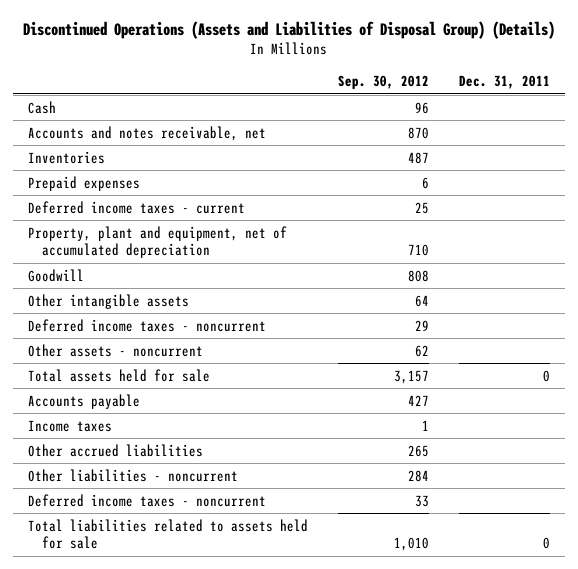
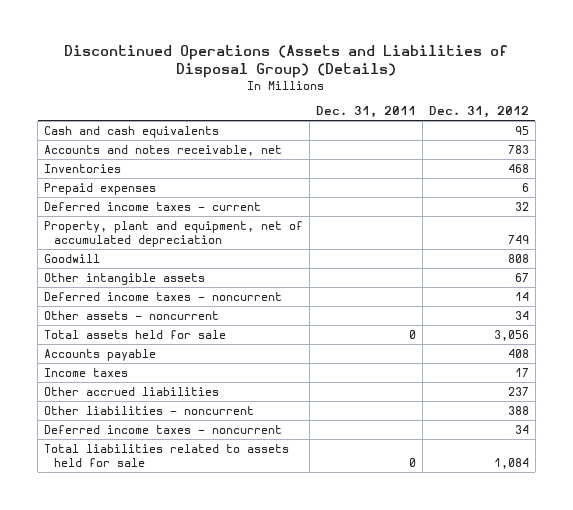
- | Sep. 30, 2012 | Dec. 31, 2011
+ | Dec. 31, 2011 | Dec. 31, 2012
- Cash | 96 |
+ Cash and cash equivalents | | 95

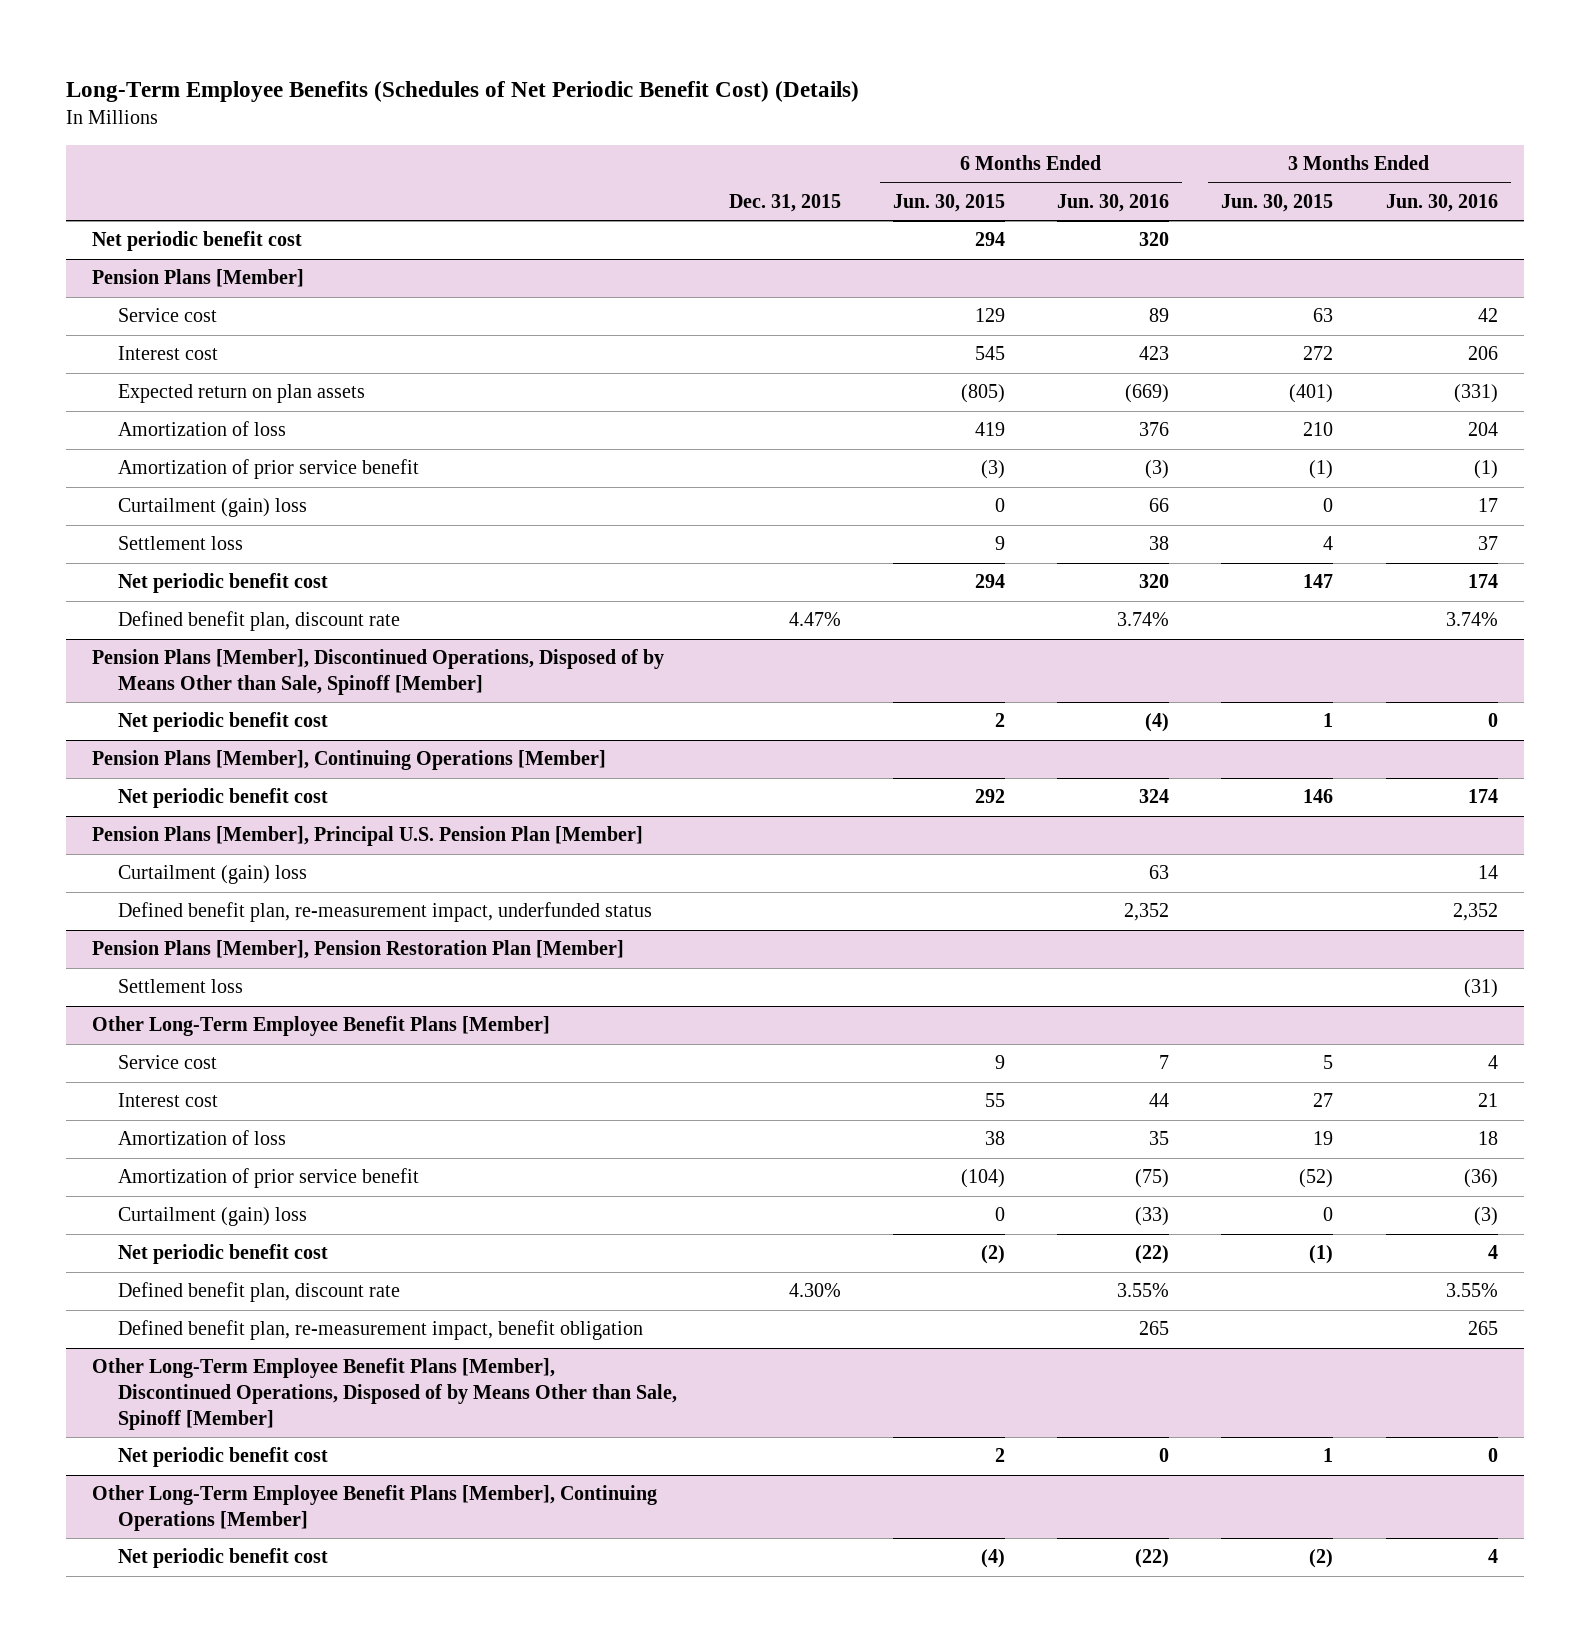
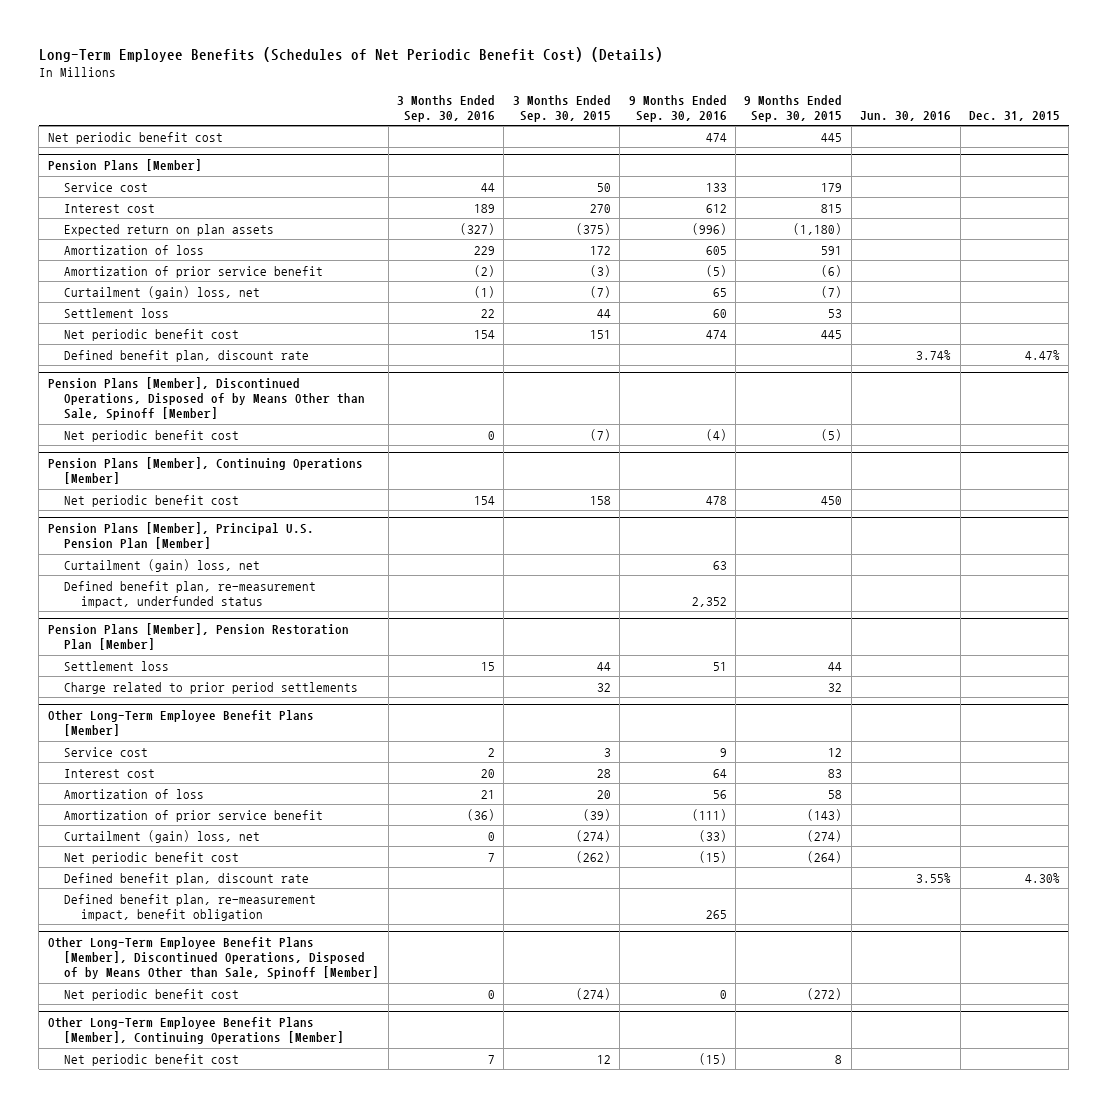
- | Dec. 31, 2015 | 6 Months Ended Jun. 30, 2015 | 6 Months Ended Jun. 30, 2016 | 3 Months Ended Jun. 30, 2015 | 3 Months Ended Jun. 30, 2016
+ | 3 Months Ended Sep. 30, 2016 | 3 Months Ended Sep. 30, 2015 | 9 Months Ended Sep. 30, 2016 | 9 Months Ended Sep. 30, 2015 | Jun. 30, 2016 | Dec. 31, 2015
@ Pension Plans [Member]
- Curtailment (gain) loss | | 0 | 66 | 0 | 17
+ Curtailment (gain) loss, net | (1) | (7) | 65 | (7) | |
@ Pension Plans [Member], Principal U.S. Pension Plan [Member]
- Curtailment (gain) loss | | | 63 | | 14
+ Curtailment (gain) loss, net | | | 63 | | |
@ Pension Plans [Member], Pension Restoration Plan [Member]
+ Charge related to prior period settlements | | 32 | | 32 | |
@ Other Long-Term Employee Benefit Plans [Member]
- Curtailment (gain) loss | | 0 | (33) | 0 | (3)
+ Curtailment (gain) loss, net | 0 | (274) | (33) | (274) | |

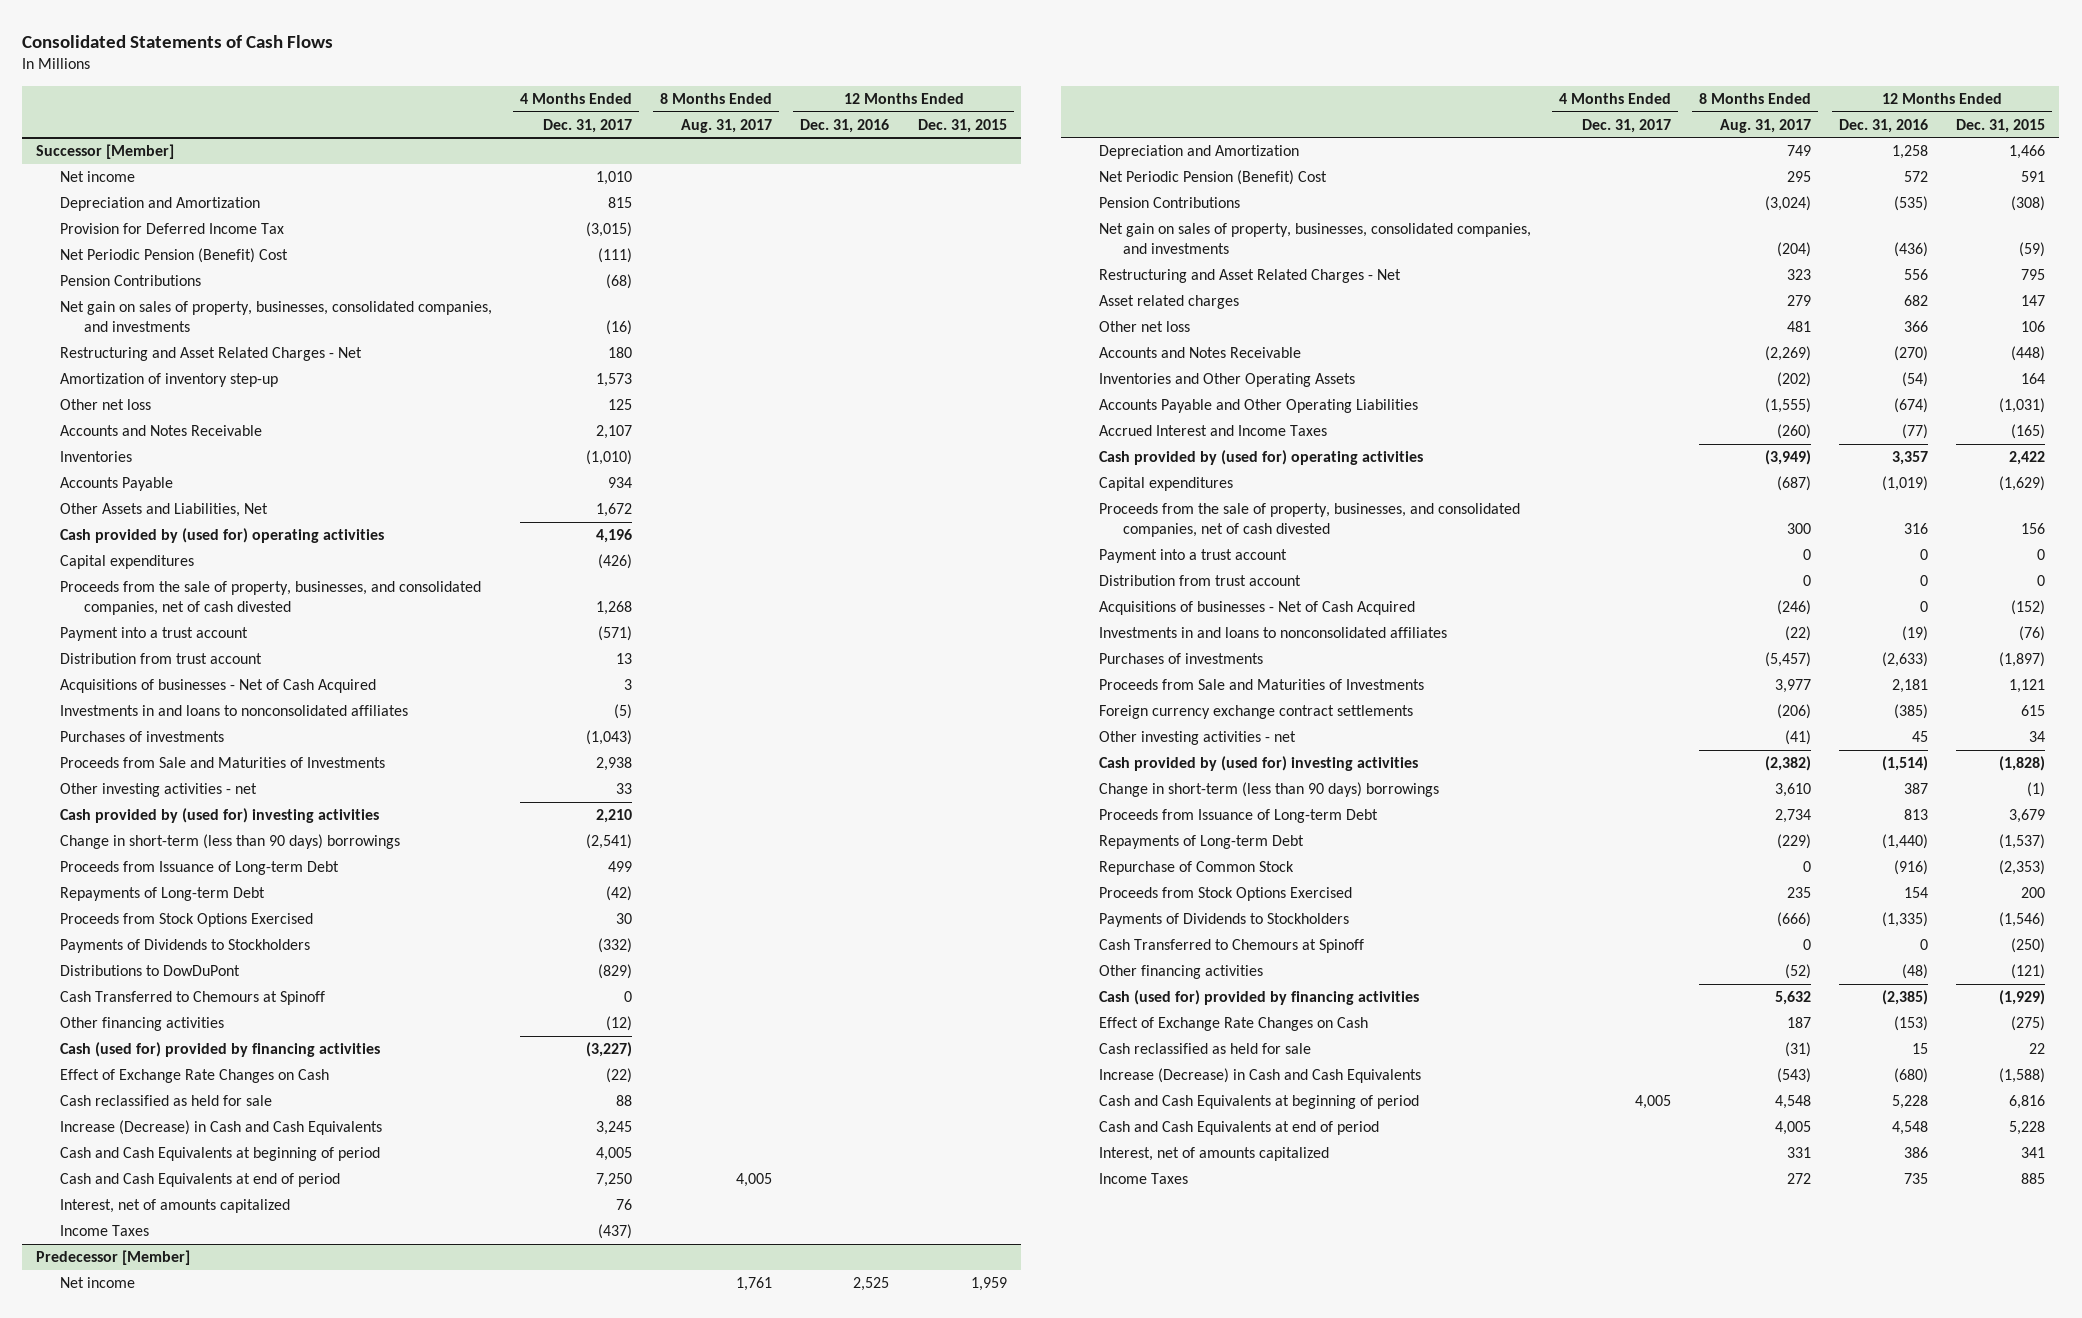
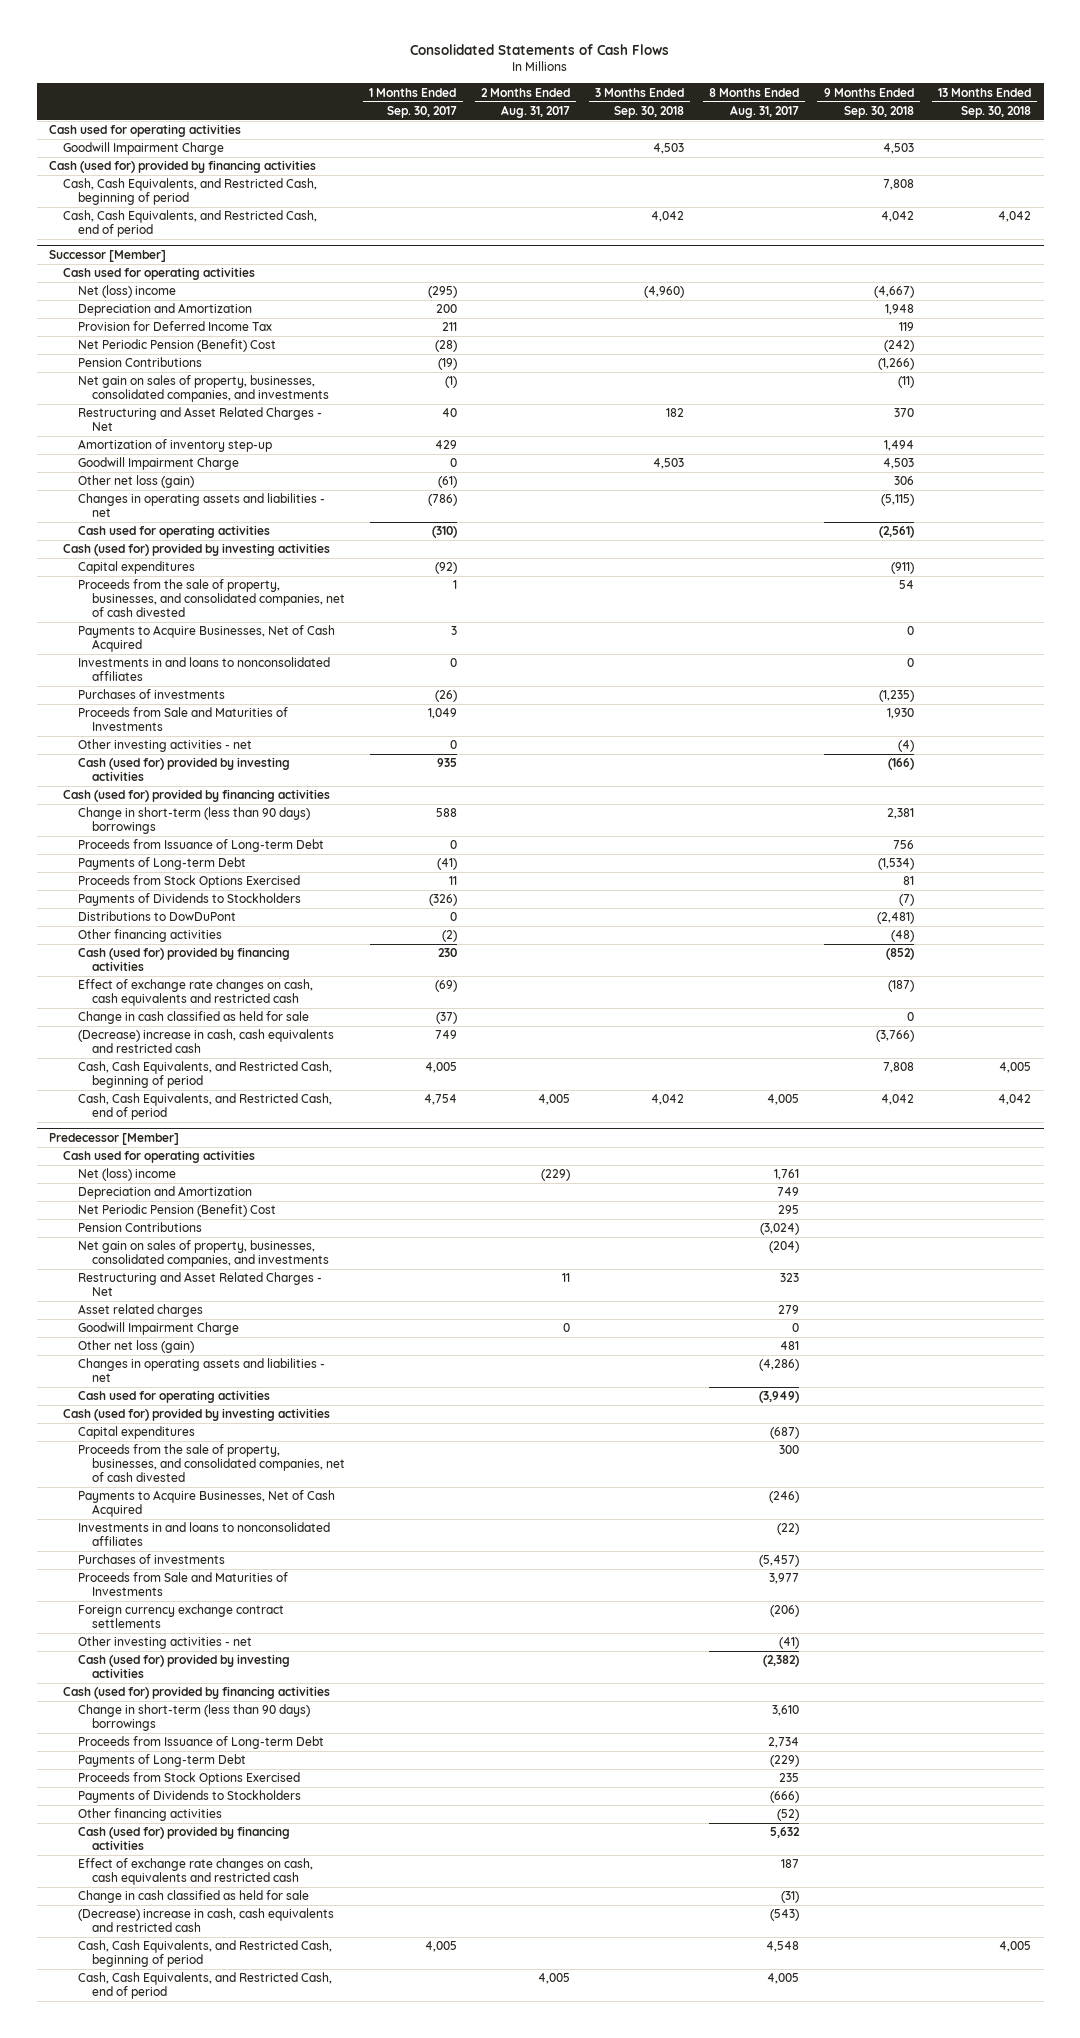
- | 4 Months Ended Dec. 31, 2017 | 8 Months Ended Aug. 31, 2017 | 12 Months Ended Dec. 31, 2016 | 12 Months Ended Dec. 31, 2015
+ | 1 Months Ended Sep. 30, 2017 | 2 Months Ended Aug. 31, 2017 | 3 Months Ended Sep. 30, 2018 | 8 Months Ended Aug. 31, 2017 | 9 Months Ended Sep. 30, 2018 | 13 Months Ended Sep. 30, 2018
+ Cash used for operating activities
+ Goodwill Impairment Charge | | | 4,503 | | 4,503 |
+ Cash (used for) provided by financing activities
+ Cash, Cash Equivalents, and Restricted Cash, beginning of period | | | | | 7,808 |
+ Cash, Cash Equivalents, and Restricted Cash, end of period | | | 4,042 | | 4,042 | 4,042
@ Successor [Member]
- Net income | 1,010 | | |
+ Cash used for operating activities
+ Net (loss) income | (295) | | (4,960) | | (4,667) |
- Other net loss | 125 | | |
- Accounts and Notes Receivable | 2,107 | | |
- Inventories | (1,010) | | |
- Accounts Payable | 934 | | |
- Other Assets and Liabilities, Net | 1,672 | | |
- Cash provided by (used for) operating activities | 4,196 | | |
+ Goodwill Impairment Charge | 0 | | 4,503 | | 4,503 |
+ Other net loss (gain) | (61) | | | | 306 |
+ Changes in operating assets and liabilities - net | (786) | | | | (5,115) |
+ Cash used for operating activities | (310) | | | | (2,561) |
+ Cash (used for) provided by investing activities
- Payment into a trust account | (571) | | |
- Distribution from trust account | 13 | | |
- Acquisitions of businesses - Net of Cash Acquired | 3 | | |
+ Payments to Acquire Businesses, Net of Cash Acquired | 3 | | | | 0 |
- Cash provided by (used for) investing activities | 2,210 | | |
+ Cash (used for) provided by investing activities | 935 | | | | (166) |
+ Cash (used for) provided by financing activities
- Repayments of Long-term Debt | (42) | | |
+ Payments of Long-term Debt | (41) | | | | (1,534) |
- Cash Transferred to Chemours at Spinoff | 0 | | |
- Effect of Exchange Rate Changes on Cash | (22) | | |
- Cash reclassified as held for sale | 88 | | |
- Increase (Decrease) in Cash and Cash Equivalents | 3,245 | | |
- Cash and Cash Equivalents at beginning of period | 4,005 | | |
- Cash and Cash Equivalents at end of period | 7,250 | 4,005 | |
- Interest, net of amounts capitalized | 76 | | |
- Income Taxes | (437) | | |
+ Effect of exchange rate changes on cash, cash equivalents and restricted cash | (69) | | | | (187) |
+ Change in cash classified as held for sale | (37) | | | | 0 |
+ (Decrease) increase in cash, cash equivalents and restricted cash | 749 | | | | (3,766) |
+ Cash, Cash Equivalents, and Restricted Cash, beginning of period | 4,005 | | | | 7,808 | 4,005
+ Cash, Cash Equivalents, and Restricted Cash, end of period | 4,754 | 4,005 | 4,042 | 4,005 | 4,042 | 4,042
@ Predecessor [Member]
- Net income | | 1,761 | 2,525 | 1,959
+ Cash used for operating activities
+ Net (loss) income | | (229) | | 1,761 | |
- Other net loss | | 481 | 366 | 106
- Accounts and Notes Receivable | | (2,269) | (270) | (448)
- Inventories and Other Operating Assets | | (202) | (54) | 164
- Accounts Payable and Other Operating Liabilities | | (1,555) | (674) | (1,031)
- Accrued Interest and Income Taxes | | (260) | (77) | (165)
- Cash provided by (used for) operating activities | | (3,949) | 3,357 | 2,422
+ Goodwill Impairment Charge | | 0 | | 0 | |
+ Other net loss (gain) | | | | 481 | |
+ Changes in operating assets and liabilities - net | | | | (4,286) | |
+ Cash used for operating activities | | | | (3,949) | |
+ Cash (used for) provided by investing activities
- Payment into a trust account | | 0 | 0 | 0
- Distribution from trust account | | 0 | 0 | 0
- Acquisitions of businesses - Net of Cash Acquired | | (246) | 0 | (152)
+ Payments to Acquire Businesses, Net of Cash Acquired | | | | (246) | |
- Cash provided by (used for) investing activities | | (2,382) | (1,514) | (1,828)
+ Cash (used for) provided by investing activities | | | | (2,382) | |
+ Cash (used for) provided by financing activities
- Repayments of Long-term Debt | | (229) | (1,440) | (1,537)
- Repurchase of Common Stock | | 0 | (916) | (2,353)
+ Payments of Long-term Debt | | | | (229) | |
- Cash Transferred to Chemours at Spinoff | | 0 | 0 | (250)
- Effect of Exchange Rate Changes on Cash | | 187 | (153) | (275)
- Cash reclassified as held for sale | | (31) | 15 | 22
- Increase (Decrease) in Cash and Cash Equivalents | | (543) | (680) | (1,588)
- Cash and Cash Equivalents at beginning of period | 4,005 | 4,548 | 5,228 | 6,816
- Cash and Cash Equivalents at end of period | | 4,005 | 4,548 | 5,228
- Interest, net of amounts capitalized | | 331 | 386 | 341
- Income Taxes | | 272 | 735 | 885
+ Effect of exchange rate changes on cash, cash equivalents and restricted cash | | | | 187 | |
+ Change in cash classified as held for sale | | | | (31) | |
+ (Decrease) increase in cash, cash equivalents and restricted cash | | | | (543) | |
+ Cash, Cash Equivalents, and Restricted Cash, beginning of period | 4,005 | | | 4,548 | | 4,005
+ Cash, Cash Equivalents, and Restricted Cash, end of period | | 4,005 | | 4,005 | |

